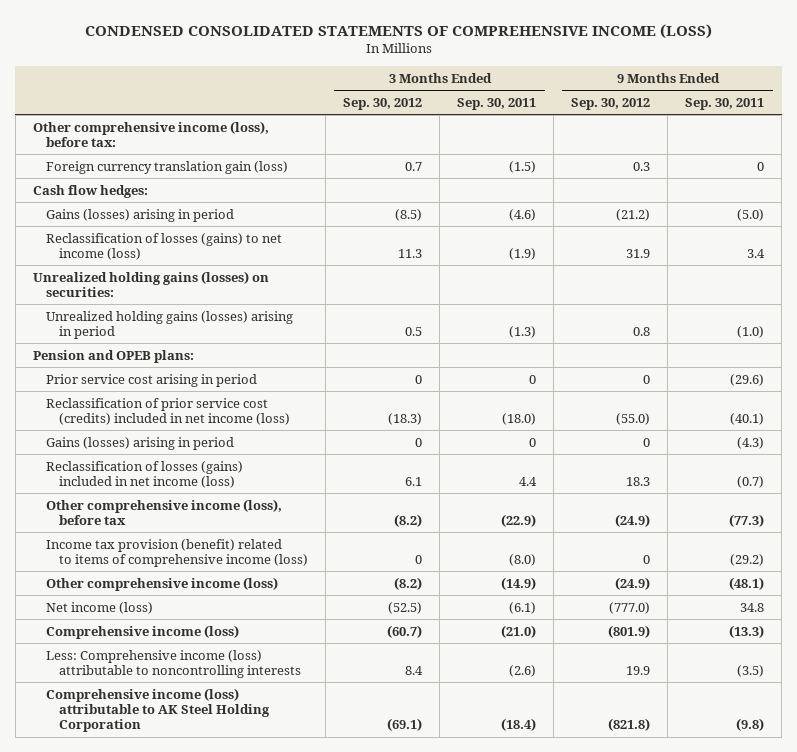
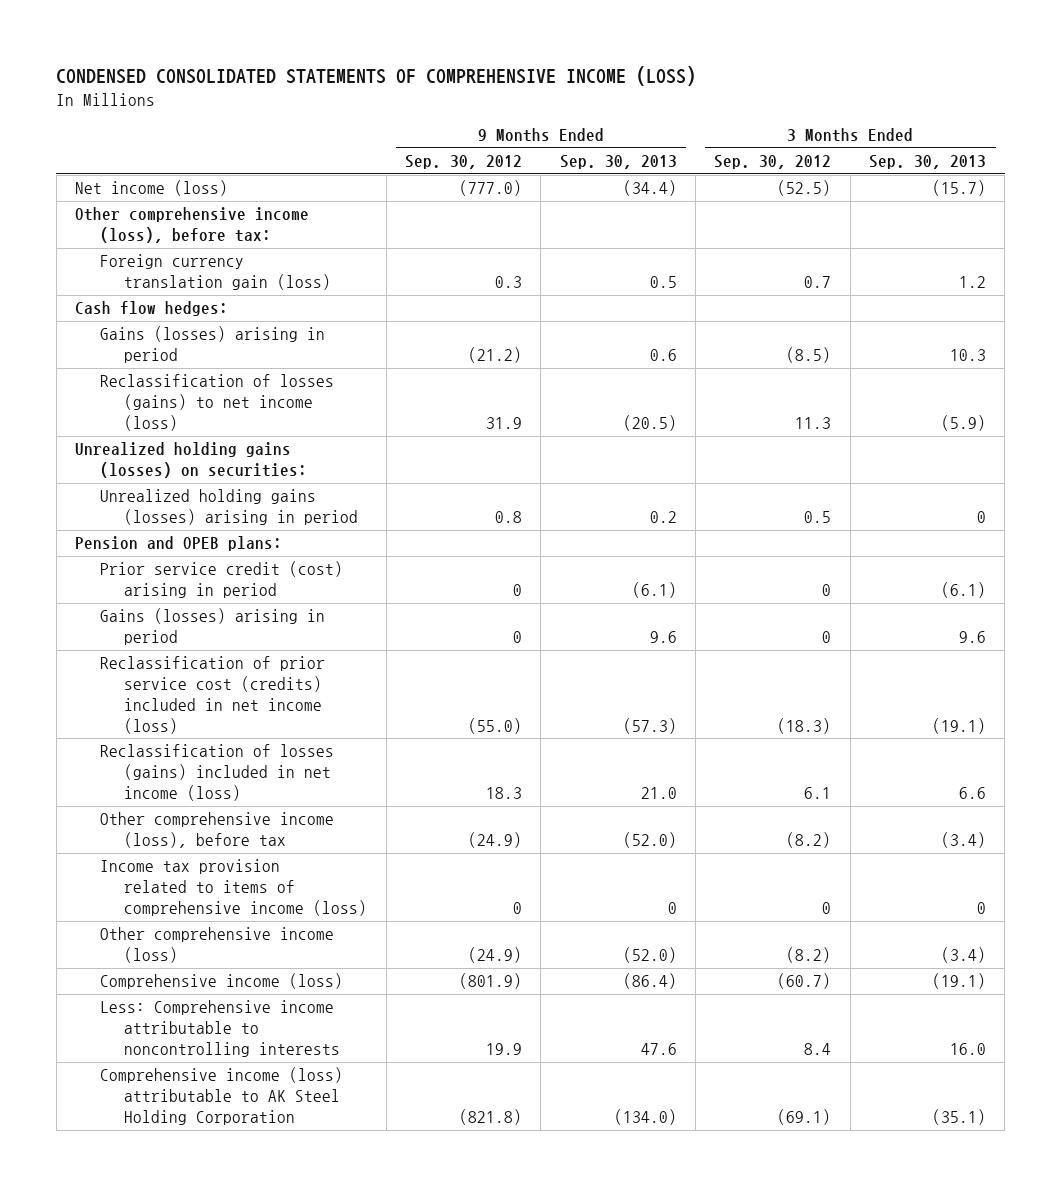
- | 3 Months Ended Sep. 30, 2012 | 3 Months Ended Sep. 30, 2011 | 9 Months Ended Sep. 30, 2012 | 9 Months Ended Sep. 30, 2011
+ | 9 Months Ended Sep. 30, 2012 | 9 Months Ended Sep. 30, 2013 | 3 Months Ended Sep. 30, 2012 | 3 Months Ended Sep. 30, 2013
moved up: Net income (loss) | (777.0) | (34.4) | (52.5) | (15.7)
- Prior service cost arising in period | 0 | 0 | 0 | (29.6)
+ Prior service credit (cost) arising in period | 0 | (6.1) | 0 | (6.1)
moved down: Reclassification of prior service cost (credits) included in net income (loss) | (55.0) | (57.3) | (18.3) | (19.1)
- Income tax provision (benefit) related to items of comprehensive income (loss) | 0 | (8.0) | 0 | (29.2)
+ Income tax provision related to items of comprehensive income (loss) | 0 | 0 | 0 | 0
- Less: Comprehensive income (loss) attributable to noncontrolling interests | 8.4 | (2.6) | 19.9 | (3.5)
+ Less: Comprehensive income attributable to noncontrolling interests | 19.9 | 47.6 | 8.4 | 16.0

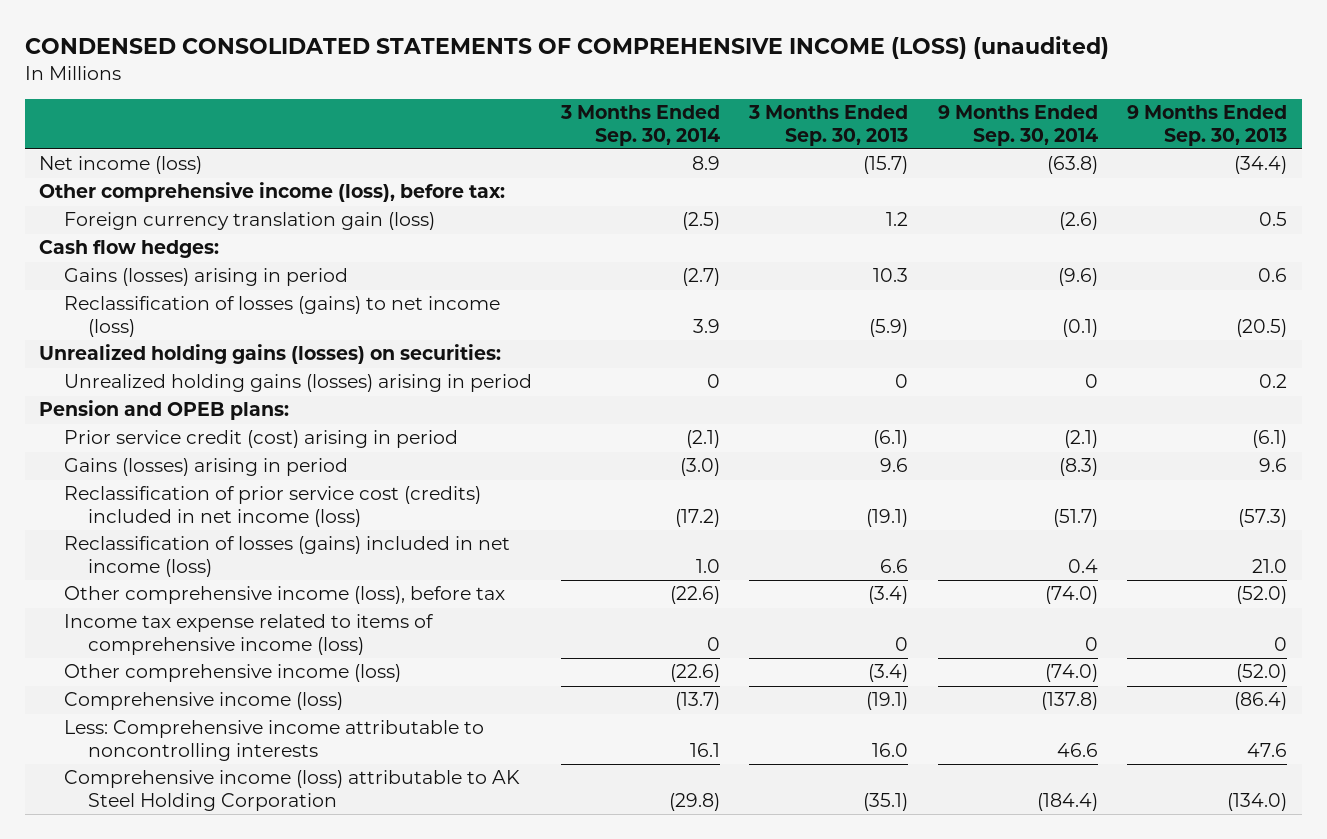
- CONDENSED CONSOLIDATED STATEMENTS OF COMPREHENSIVE INCOME (LOSS)
+ CONDENSED CONSOLIDATED STATEMENTS OF COMPREHENSIVE INCOME (LOSS) (unaudited)
- | 9 Months Ended Sep. 30, 2012 | 9 Months Ended Sep. 30, 2013 | 3 Months Ended Sep. 30, 2012 | 3 Months Ended Sep. 30, 2013
+ | 3 Months Ended Sep. 30, 2014 | 3 Months Ended Sep. 30, 2013 | 9 Months Ended Sep. 30, 2014 | 9 Months Ended Sep. 30, 2013
- Income tax provision related to items of comprehensive income (loss) | 0 | 0 | 0 | 0
+ Income tax expense related to items of comprehensive income (loss) | 0 | 0 | 0 | 0

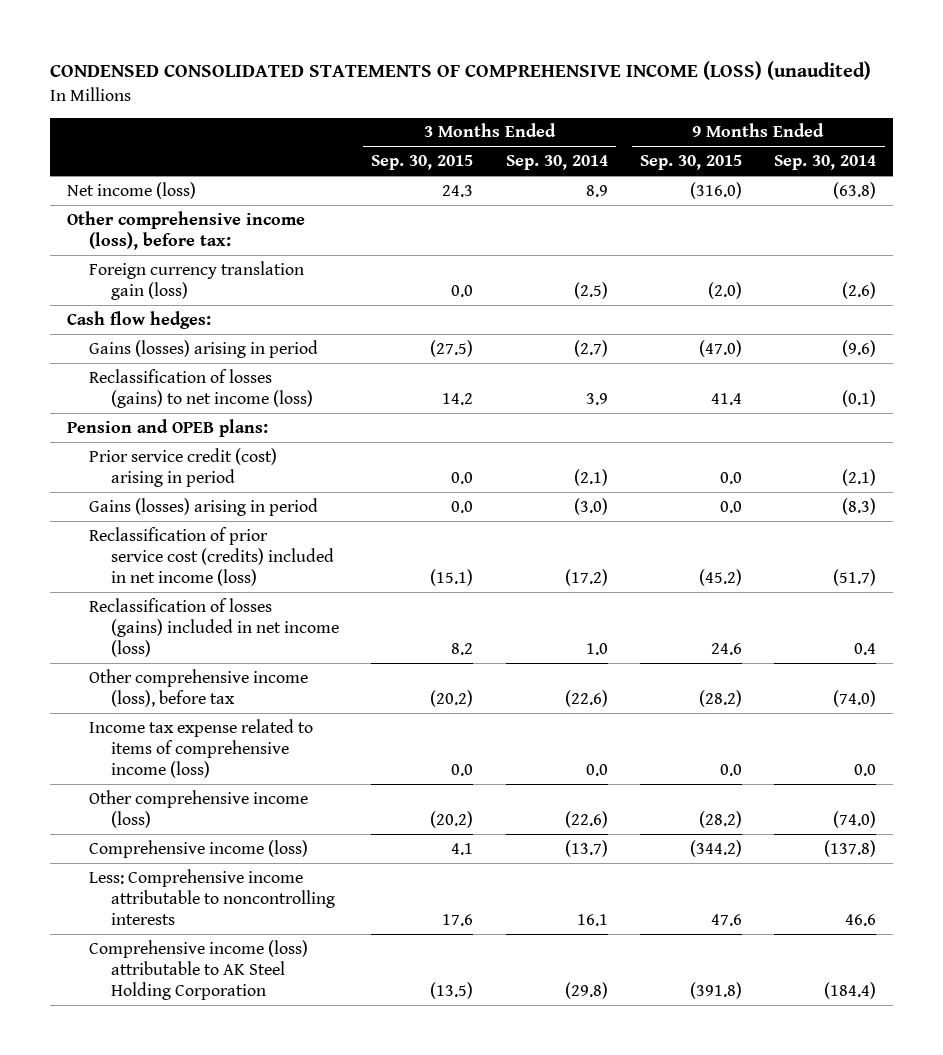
- | 3 Months Ended Sep. 30, 2014 | 3 Months Ended Sep. 30, 2013 | 9 Months Ended Sep. 30, 2014 | 9 Months Ended Sep. 30, 2013
+ | 3 Months Ended Sep. 30, 2015 | 3 Months Ended Sep. 30, 2014 | 9 Months Ended Sep. 30, 2015 | 9 Months Ended Sep. 30, 2014
- Unrealized holding gains (losses) on securities:
- Unrealized holding gains (losses) arising in period | 0 | 0 | 0 | 0.2
- Income tax expense related to items of comprehensive income (loss) | 0 | 0 | 0 | 0
+ Income tax expense related to items of comprehensive income (loss) | 0.0 | 0.0 | 0.0 | 0.0

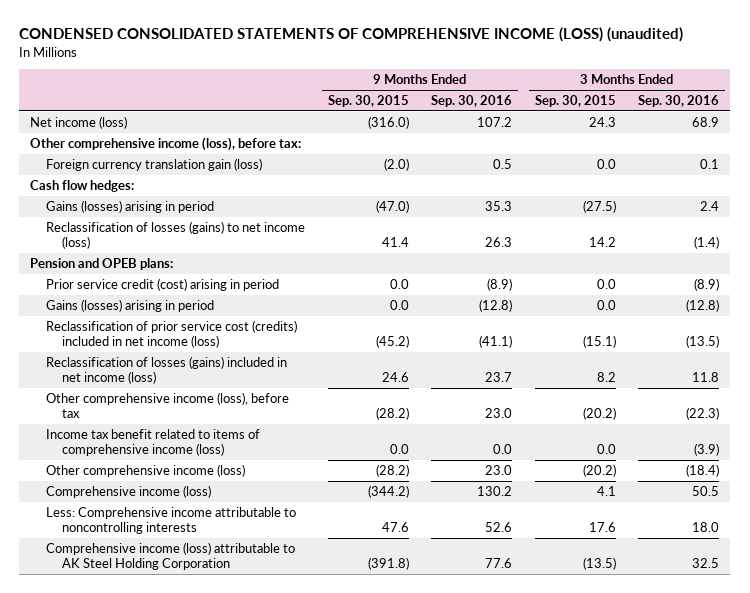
- | 3 Months Ended Sep. 30, 2015 | 3 Months Ended Sep. 30, 2014 | 9 Months Ended Sep. 30, 2015 | 9 Months Ended Sep. 30, 2014
+ | 9 Months Ended Sep. 30, 2015 | 9 Months Ended Sep. 30, 2016 | 3 Months Ended Sep. 30, 2015 | 3 Months Ended Sep. 30, 2016
- Income tax expense related to items of comprehensive income (loss) | 0.0 | 0.0 | 0.0 | 0.0
+ Income tax benefit related to items of comprehensive income (loss) | 0.0 | 0.0 | 0.0 | (3.9)

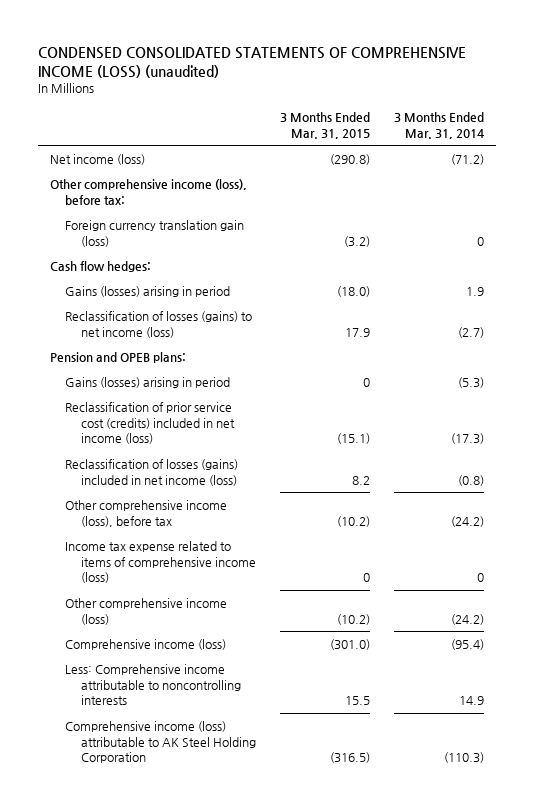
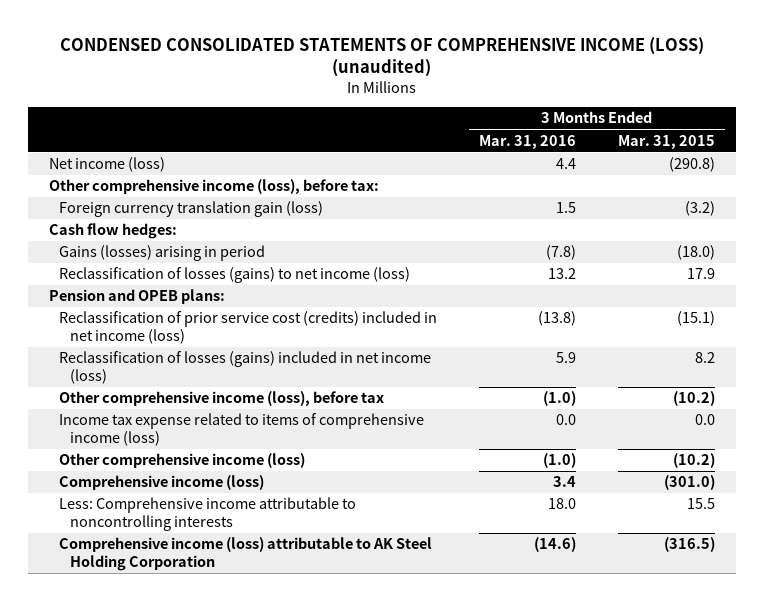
- | 3 Months Ended Mar. 31, 2015 | 3 Months Ended Mar. 31, 2014
+ | 3 Months Ended Mar. 31, 2016 | 3 Months Ended Mar. 31, 2015
- Gains (losses) arising in period | 0 | (5.3)
- Income tax expense related to items of comprehensive income (loss) | 0 | 0
+ Income tax expense related to items of comprehensive income (loss) | 0.0 | 0.0

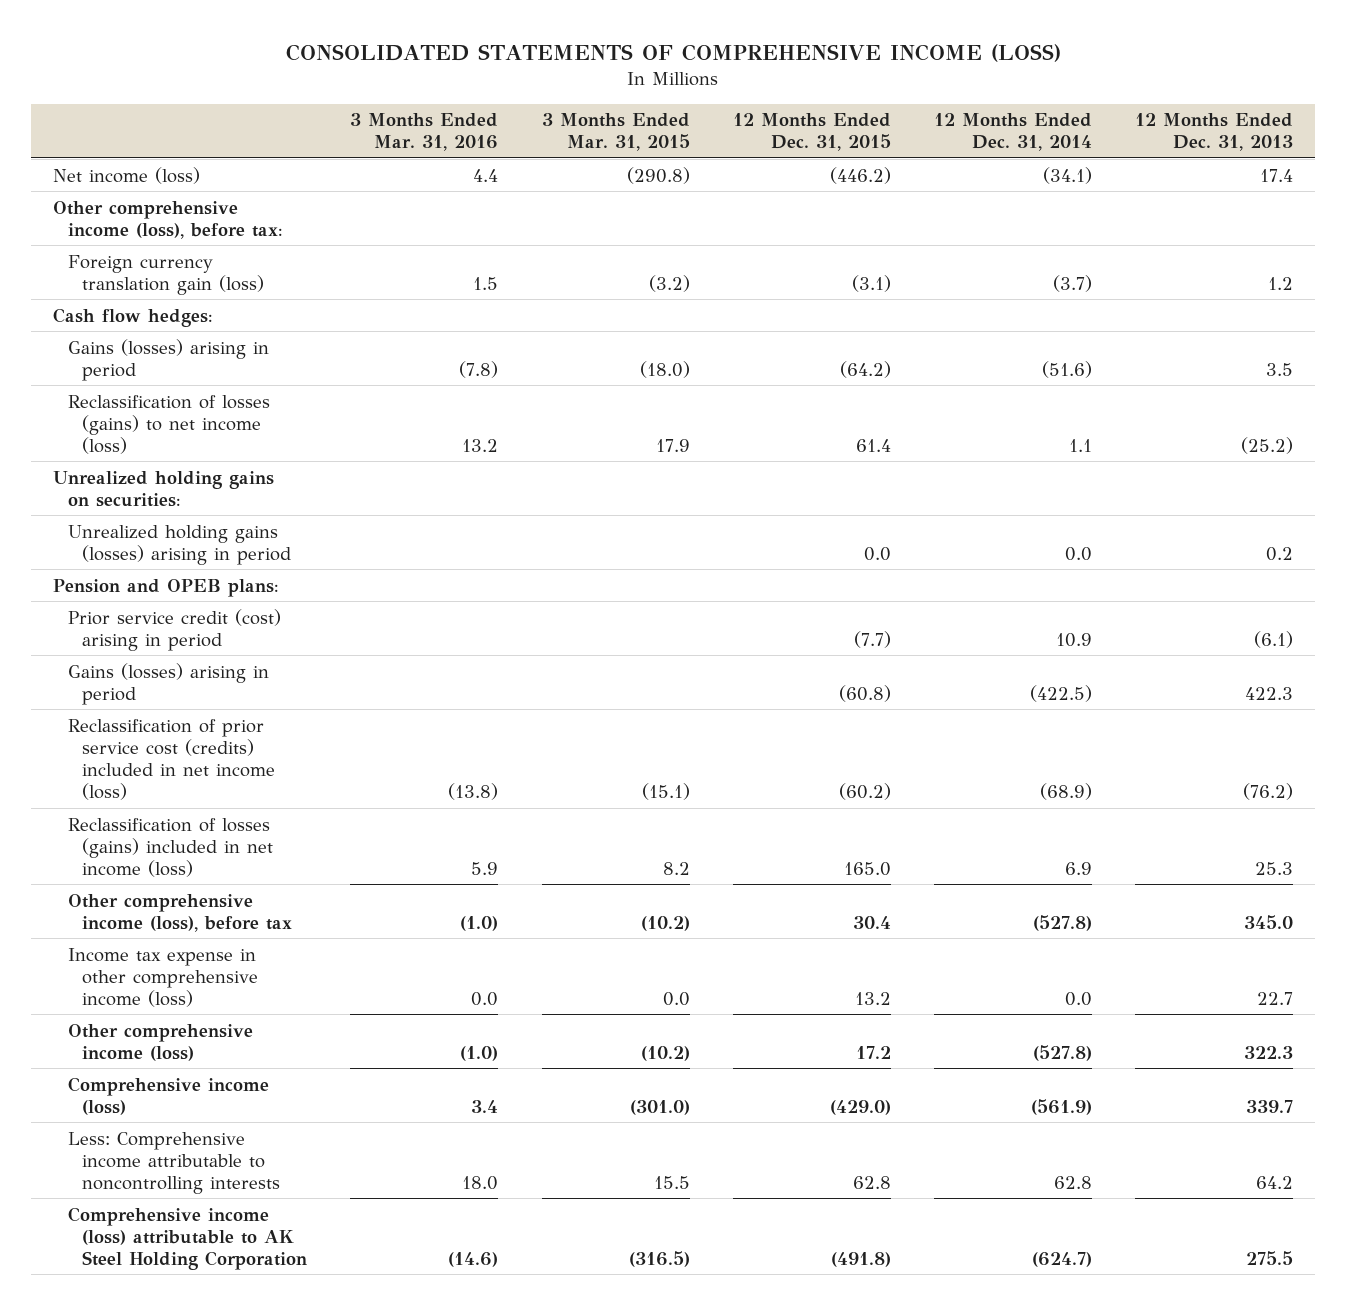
- CONDENSED CONSOLIDATED STATEMENTS OF COMPREHENSIVE INCOME (LOSS) (unaudited)
+ CONSOLIDATED STATEMENTS OF COMPREHENSIVE INCOME (LOSS)
- | 3 Months Ended Mar. 31, 2016 | 3 Months Ended Mar. 31, 2015
+ | 3 Months Ended Mar. 31, 2016 | 3 Months Ended Mar. 31, 2015 | 12 Months Ended Dec. 31, 2015 | 12 Months Ended Dec. 31, 2014 | 12 Months Ended Dec. 31, 2013
+ Unrealized holding gains on securities:
+ Unrealized holding gains (losses) arising in period | | | 0.0 | 0.0 | 0.2
+ Prior service credit (cost) arising in period | | | (7.7) | 10.9 | (6.1)
+ Gains (losses) arising in period | | | (60.8) | (422.5) | 422.3
- Income tax expense related to items of comprehensive income (loss) | 0.0 | 0.0
+ Income tax expense in other comprehensive income (loss) | 0.0 | 0.0 | 13.2 | 0.0 | 22.7

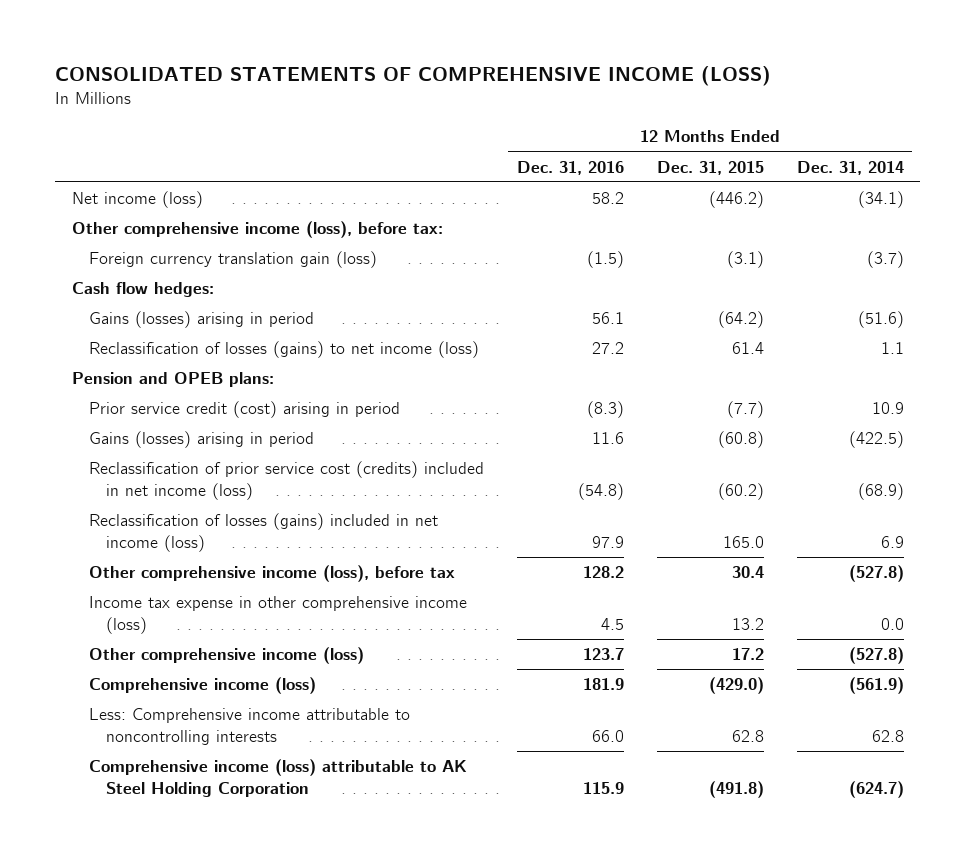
- | 3 Months Ended Mar. 31, 2016 | 3 Months Ended Mar. 31, 2015 | 12 Months Ended Dec. 31, 2015 | 12 Months Ended Dec. 31, 2014 | 12 Months Ended Dec. 31, 2013
+ | 12 Months Ended Dec. 31, 2016 | 12 Months Ended Dec. 31, 2015 | 12 Months Ended Dec. 31, 2014
- Unrealized holding gains on securities:
- Unrealized holding gains (losses) arising in period | | | 0.0 | 0.0 | 0.2

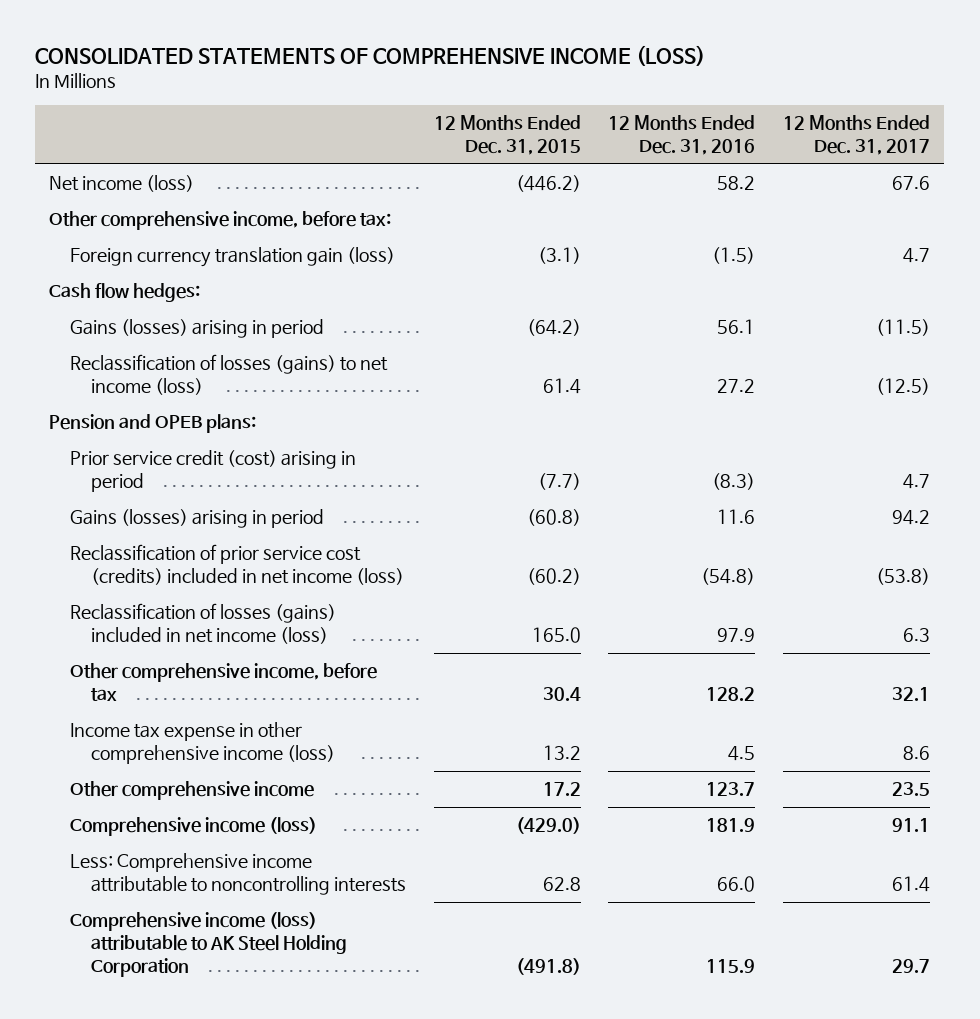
- | 12 Months Ended Dec. 31, 2016 | 12 Months Ended Dec. 31, 2015 | 12 Months Ended Dec. 31, 2014
+ | 12 Months Ended Dec. 31, 2015 | 12 Months Ended Dec. 31, 2016 | 12 Months Ended Dec. 31, 2017
- Other comprehensive income (loss), before tax:
+ Other comprehensive income, before tax:
- Other comprehensive income (loss), before tax | 128.2 | 30.4 | (527.8)
+ Other comprehensive income, before tax | 30.4 | 128.2 | 32.1
- Other comprehensive income (loss) | 123.7 | 17.2 | (527.8)
+ Other comprehensive income | 17.2 | 123.7 | 23.5

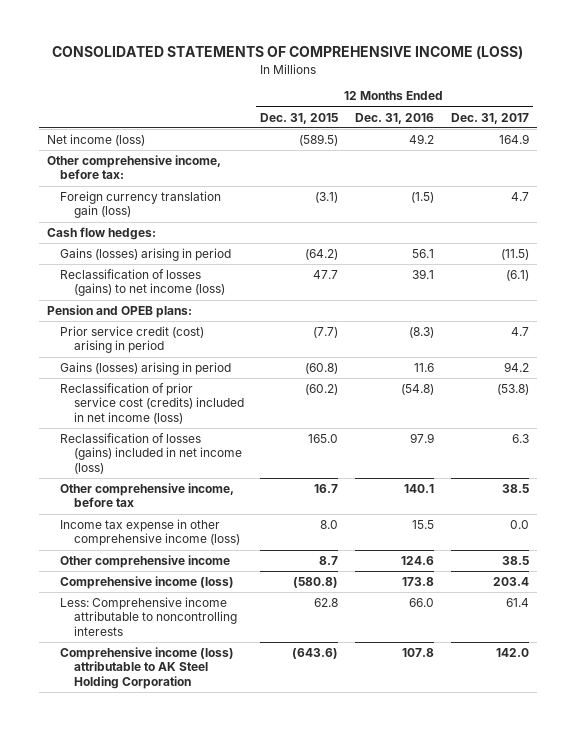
- Net income (loss) | (446.2) | 58.2 | 67.6
+ Net income (loss) | (589.5) | 49.2 | 164.9
- Reclassification of losses (gains) to net income (loss) | 61.4 | 27.2 | (12.5)
+ Reclassification of losses (gains) to net income (loss) | 47.7 | 39.1 | (6.1)
- Other comprehensive income, before tax | 30.4 | 128.2 | 32.1
- Income tax expense in other comprehensive income (loss) | 13.2 | 4.5 | 8.6
- Other comprehensive income | 17.2 | 123.7 | 23.5
- Comprehensive income (loss) | (429.0) | 181.9 | 91.1
+ Other comprehensive income, before tax | 16.7 | 140.1 | 38.5
+ Income tax expense in other comprehensive income (loss) | 8.0 | 15.5 | 0.0
+ Other comprehensive income | 8.7 | 124.6 | 38.5
+ Comprehensive income (loss) | (580.8) | 173.8 | 203.4
- Comprehensive income (loss) attributable to AK Steel Holding Corporation | (491.8) | 115.9 | 29.7
+ Comprehensive income (loss) attributable to AK Steel Holding Corporation | (643.6) | 107.8 | 142.0

